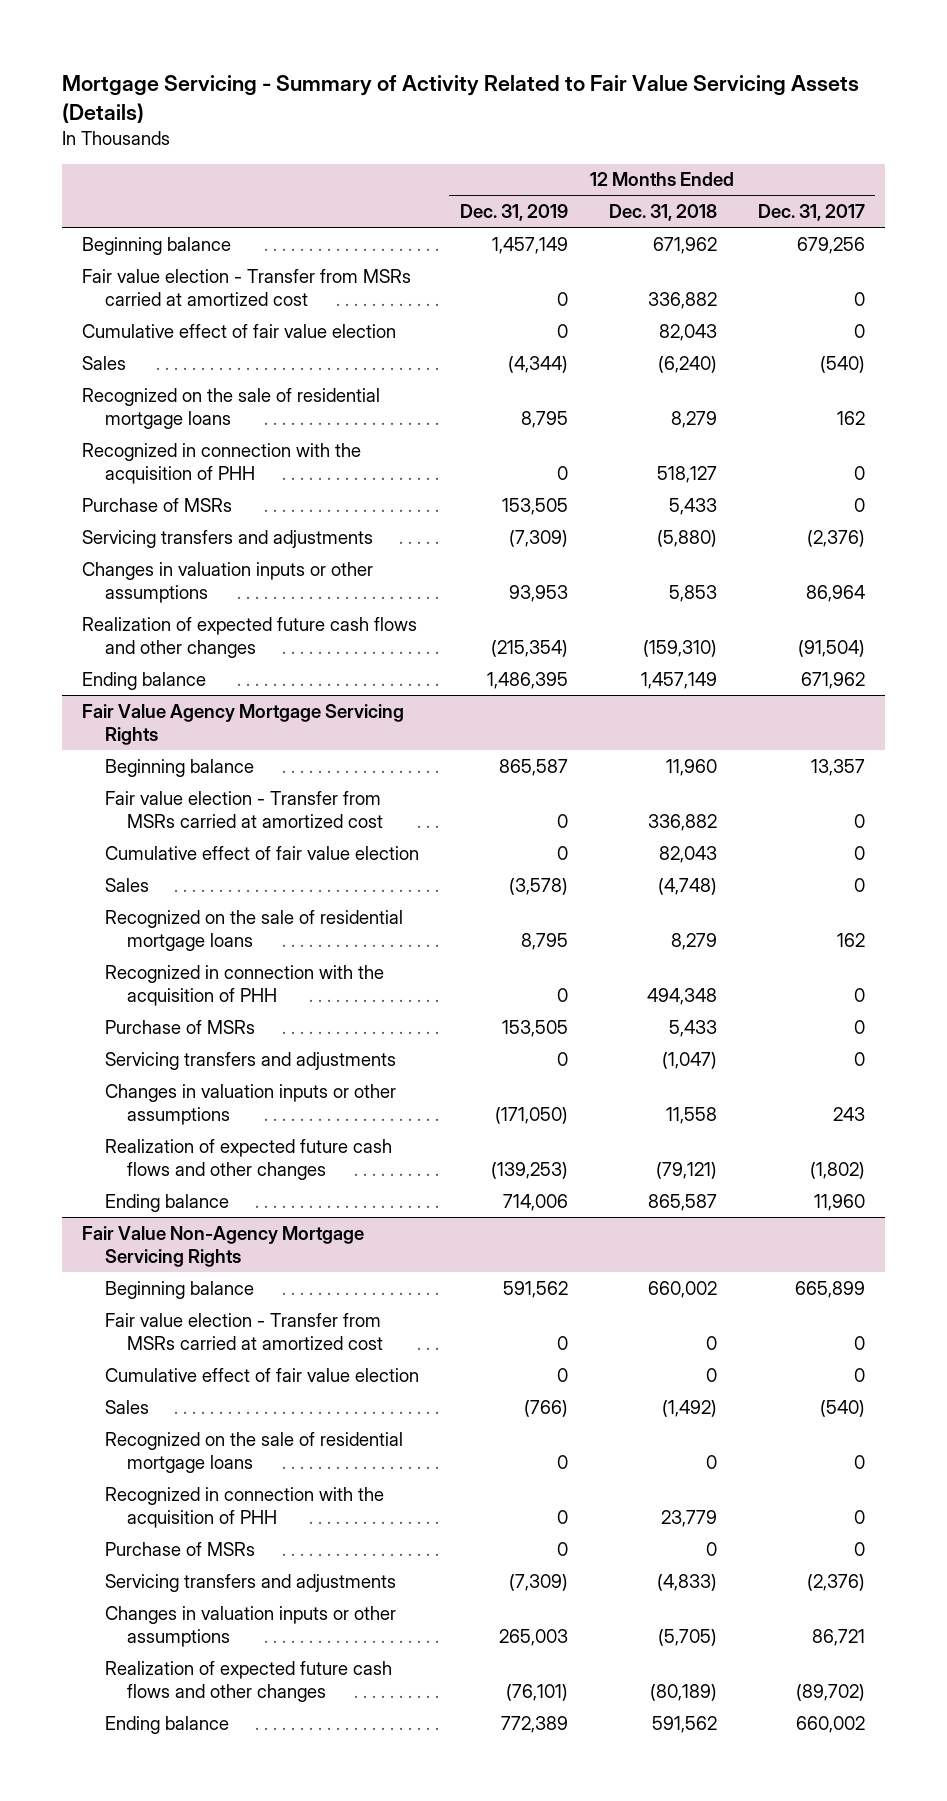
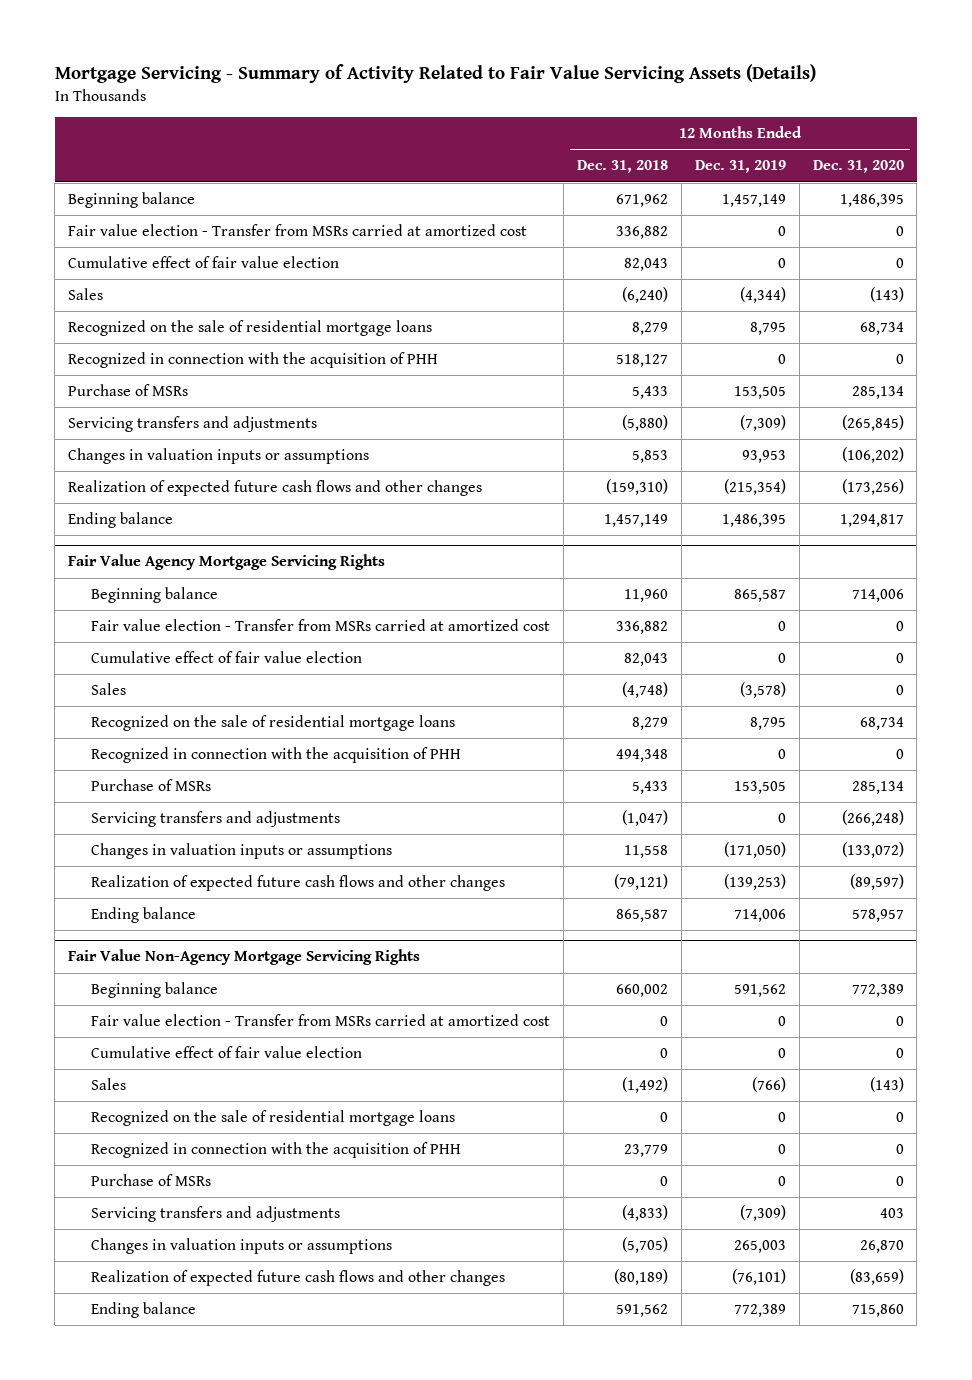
- | 12 Months Ended Dec. 31, 2019 | 12 Months Ended Dec. 31, 2018 | 12 Months Ended Dec. 31, 2017
+ | 12 Months Ended Dec. 31, 2018 | 12 Months Ended Dec. 31, 2019 | 12 Months Ended Dec. 31, 2020
- Changes in valuation inputs or other assumptions | 93,953 | 5,853 | 86,964
+ Changes in valuation inputs or assumptions | 5,853 | 93,953 | (106,202)
@ Fair Value Agency Mortgage Servicing Rights
- Changes in valuation inputs or other assumptions | (171,050) | 11,558 | 243
+ Changes in valuation inputs or assumptions | 11,558 | (171,050) | (133,072)
@ Fair Value Non-Agency Mortgage Servicing Rights
- Changes in valuation inputs or other assumptions | 265,003 | (5,705) | 86,721
+ Changes in valuation inputs or assumptions | (5,705) | 265,003 | 26,870

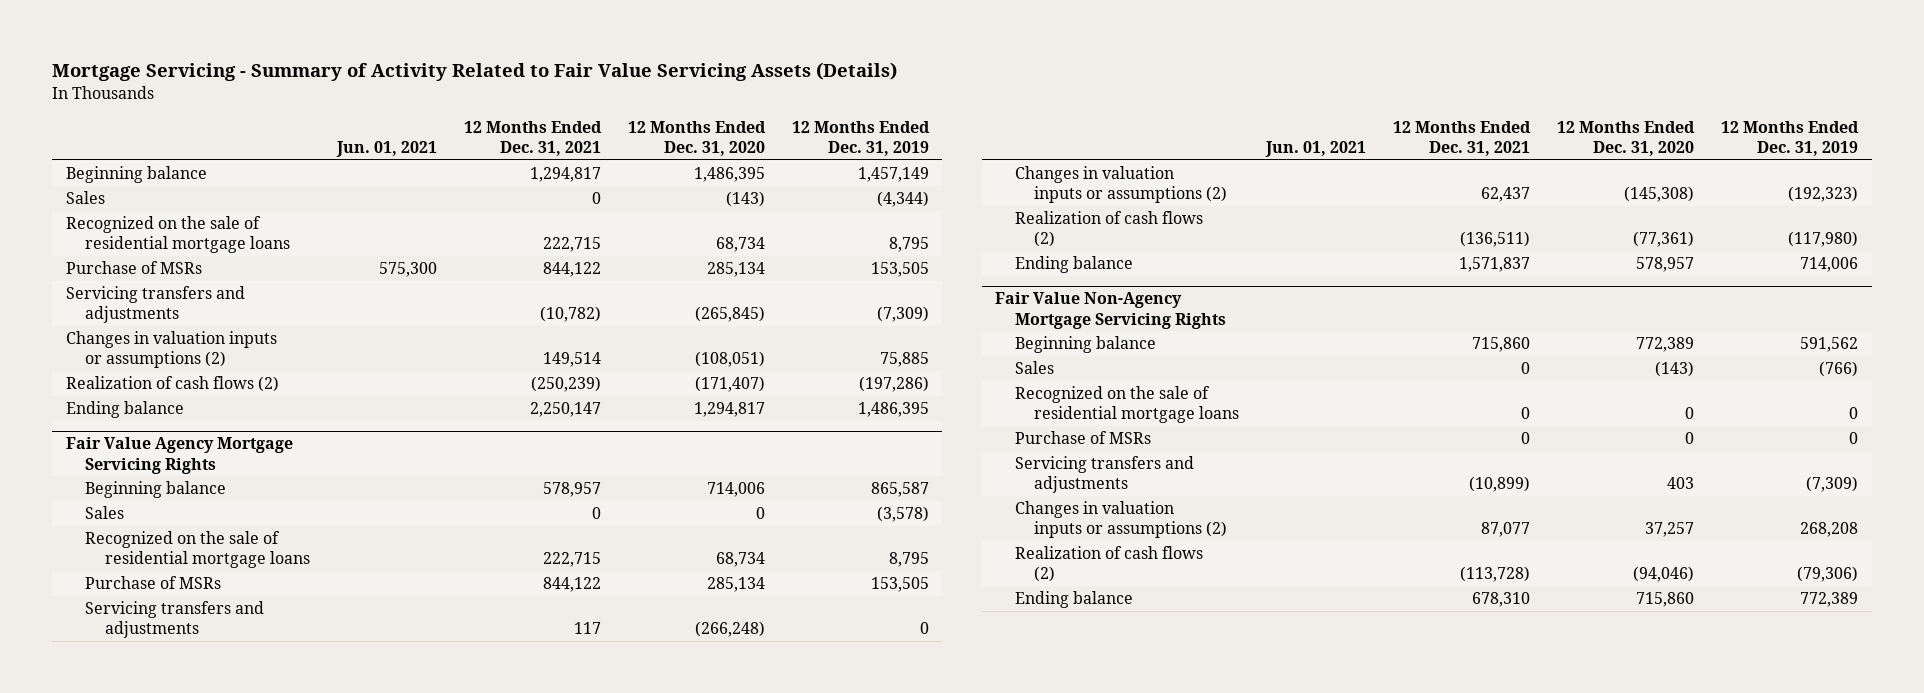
- | 12 Months Ended Dec. 31, 2018 | 12 Months Ended Dec. 31, 2019 | 12 Months Ended Dec. 31, 2020
+ | Jun. 01, 2021 | 12 Months Ended Dec. 31, 2021 | 12 Months Ended Dec. 31, 2020 | 12 Months Ended Dec. 31, 2019
- Fair value election - Transfer from MSRs carried at amortized cost | 336,882 | 0 | 0
- Cumulative effect of fair value election | 82,043 | 0 | 0
- Recognized in connection with the acquisition of PHH | 518,127 | 0 | 0
- Changes in valuation inputs or assumptions | 5,853 | 93,953 | (106,202)
- Realization of expected future cash flows and other changes | (159,310) | (215,354) | (173,256)
+ Changes in valuation inputs or assumptions (2) | | 149,514 | (108,051) | 75,885
+ Realization of cash flows (2) | | (250,239) | (171,407) | (197,286)
@ Fair Value Agency Mortgage Servicing Rights
- Fair value election - Transfer from MSRs carried at amortized cost | 336,882 | 0 | 0
- Cumulative effect of fair value election | 82,043 | 0 | 0
- Recognized in connection with the acquisition of PHH | 494,348 | 0 | 0
- Changes in valuation inputs or assumptions | 11,558 | (171,050) | (133,072)
- Realization of expected future cash flows and other changes | (79,121) | (139,253) | (89,597)
+ Changes in valuation inputs or assumptions (2) | | 62,437 | (145,308) | (192,323)
+ Realization of cash flows (2) | | (136,511) | (77,361) | (117,980)
@ Fair Value Non-Agency Mortgage Servicing Rights
- Fair value election - Transfer from MSRs carried at amortized cost | 0 | 0 | 0
- Cumulative effect of fair value election | 0 | 0 | 0
- Recognized in connection with the acquisition of PHH | 23,779 | 0 | 0
- Changes in valuation inputs or assumptions | (5,705) | 265,003 | 26,870
- Realization of expected future cash flows and other changes | (80,189) | (76,101) | (83,659)
+ Changes in valuation inputs or assumptions (2) | | 87,077 | 37,257 | 268,208
+ Realization of cash flows (2) | | (113,728) | (94,046) | (79,306)

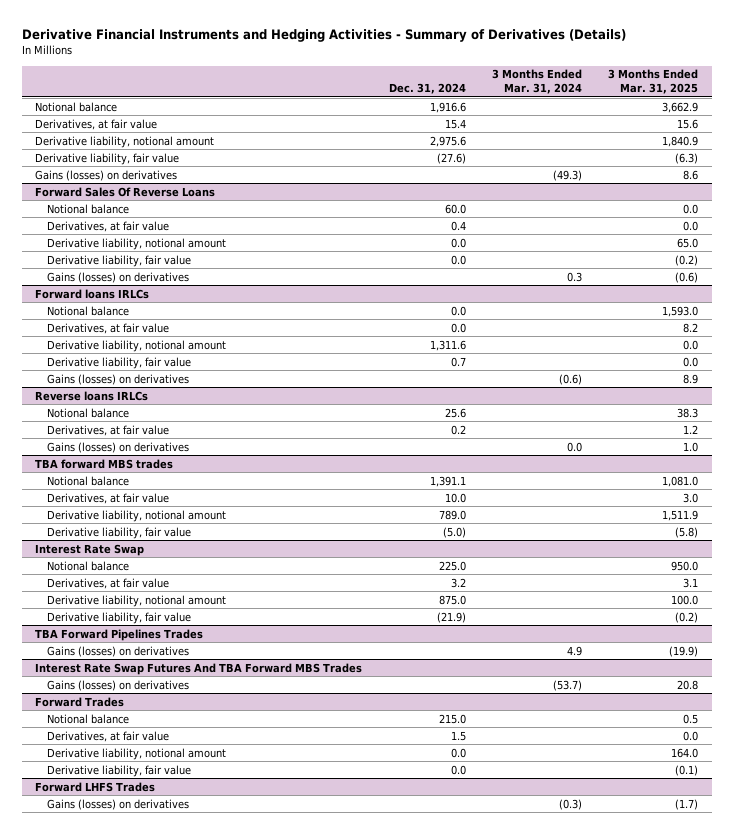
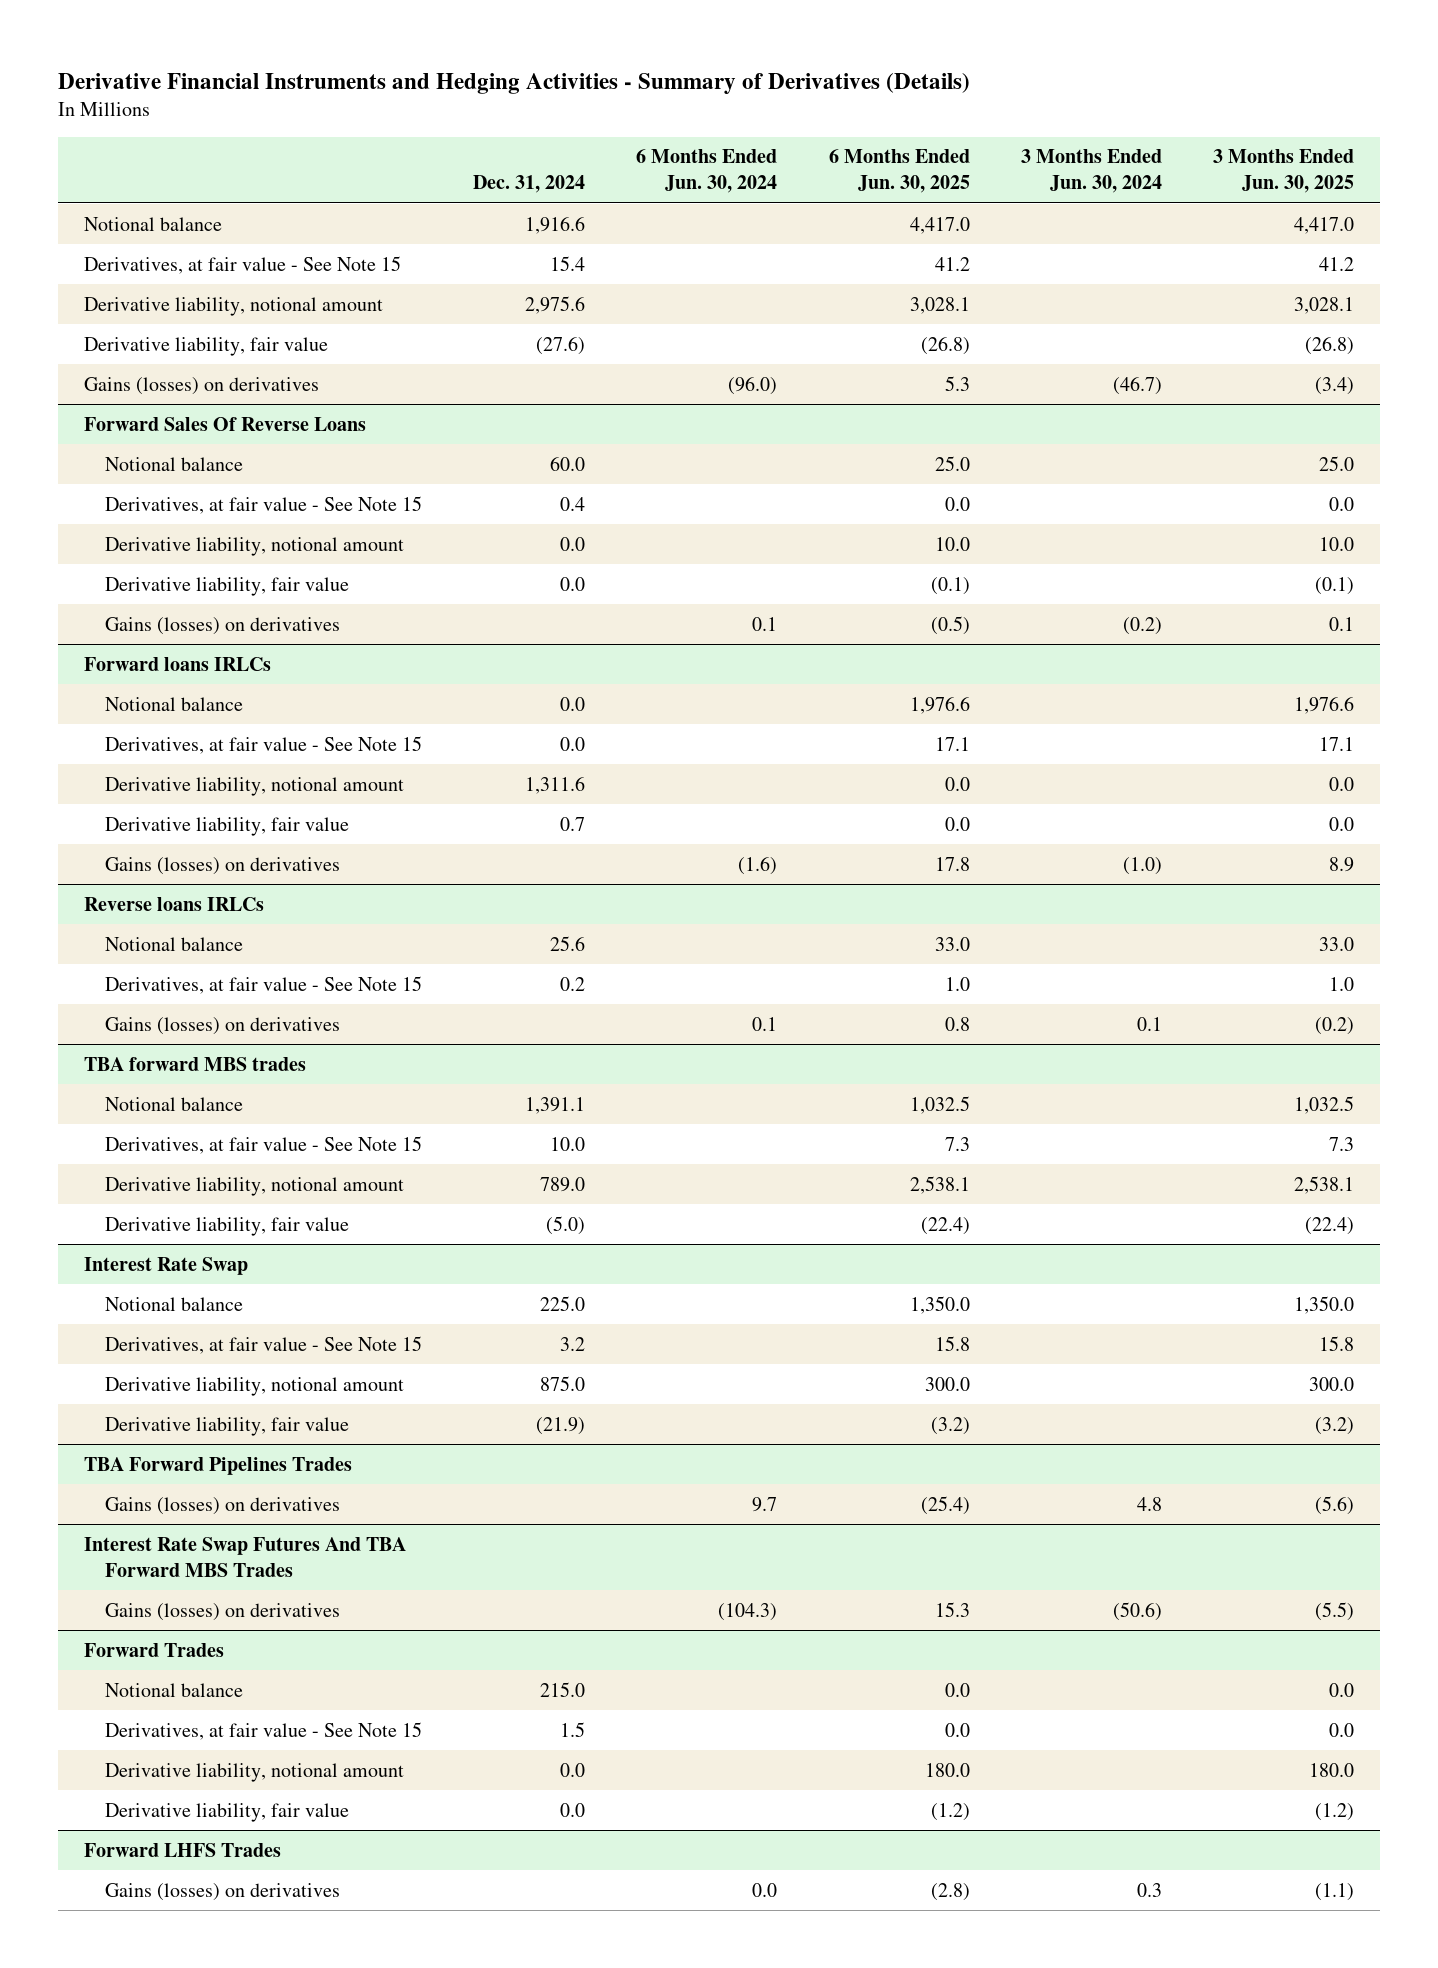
- | Dec. 31, 2024 | 3 Months Ended Mar. 31, 2024 | 3 Months Ended Mar. 31, 2025
+ | Dec. 31, 2024 | 6 Months Ended Jun. 30, 2024 | 6 Months Ended Jun. 30, 2025 | 3 Months Ended Jun. 30, 2024 | 3 Months Ended Jun. 30, 2025
- Derivatives, at fair value | 15.4 | | 15.6
+ Derivatives, at fair value - See Note 15 | 15.4 | | 41.2 | | 41.2
@ Forward Sales Of Reverse Loans
- Derivatives, at fair value | 0.4 | | 0.0
+ Derivatives, at fair value - See Note 15 | 0.4 | | 0.0 | | 0.0
@ Forward loans IRLCs
- Derivatives, at fair value | 0.0 | | 8.2
+ Derivatives, at fair value - See Note 15 | 0.0 | | 17.1 | | 17.1
@ Reverse loans IRLCs
- Derivatives, at fair value | 0.2 | | 1.2
+ Derivatives, at fair value - See Note 15 | 0.2 | | 1.0 | | 1.0
@ TBA forward MBS trades
- Derivatives, at fair value | 10.0 | | 3.0
+ Derivatives, at fair value - See Note 15 | 10.0 | | 7.3 | | 7.3
@ Interest Rate Swap
- Derivatives, at fair value | 3.2 | | 3.1
+ Derivatives, at fair value - See Note 15 | 3.2 | | 15.8 | | 15.8
@ Forward Trades
- Derivatives, at fair value | 1.5 | | 0.0
+ Derivatives, at fair value - See Note 15 | 1.5 | | 0.0 | | 0.0

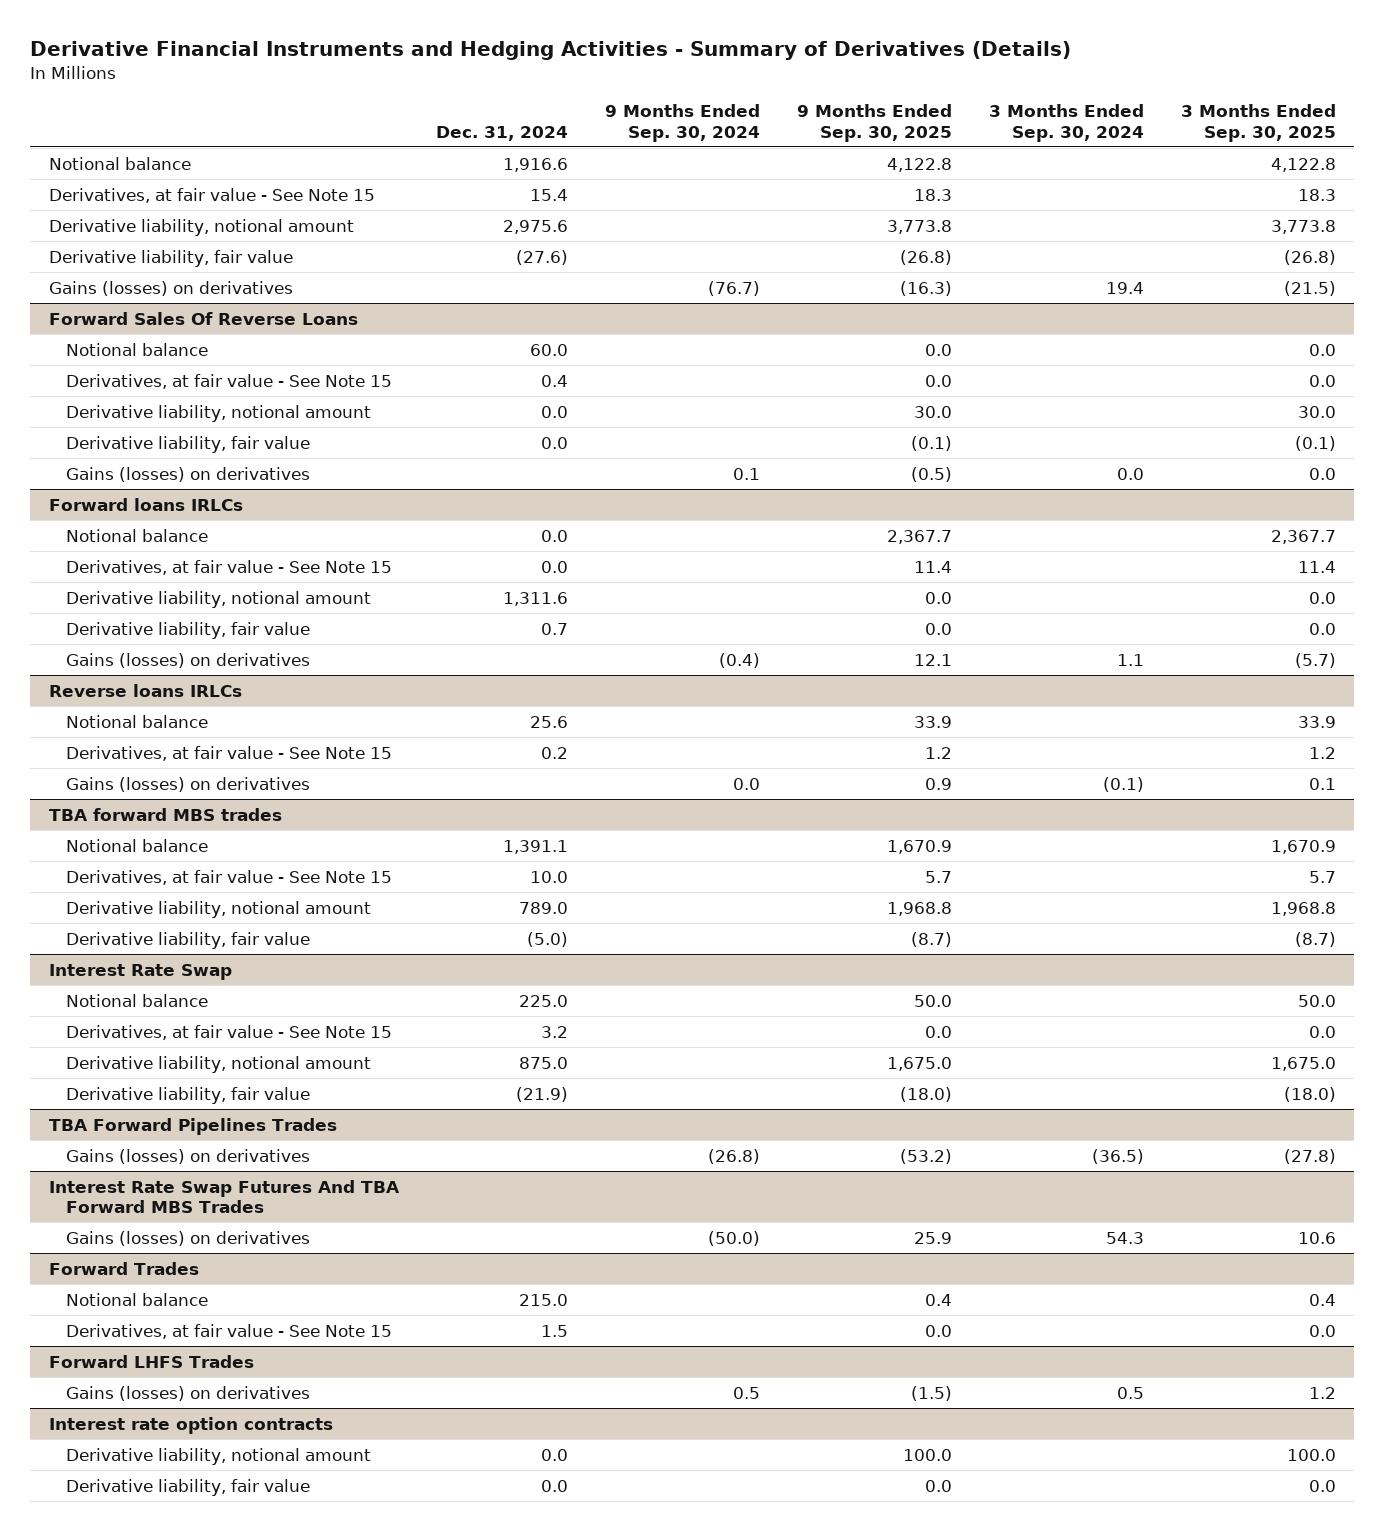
- | Dec. 31, 2024 | 6 Months Ended Jun. 30, 2024 | 6 Months Ended Jun. 30, 2025 | 3 Months Ended Jun. 30, 2024 | 3 Months Ended Jun. 30, 2025
+ | Dec. 31, 2024 | 9 Months Ended Sep. 30, 2024 | 9 Months Ended Sep. 30, 2025 | 3 Months Ended Sep. 30, 2024 | 3 Months Ended Sep. 30, 2025
@ Forward Trades
- Derivative liability, notional amount | 0.0 | | 180.0 | | 180.0
- Derivative liability, fair value | 0.0 | | (1.2) | | (1.2)
+ Interest rate option contracts
+ Derivative liability, notional amount | 0.0 | | 100.0 | | 100.0
+ Derivative liability, fair value | 0.0 | | 0.0 | | 0.0

